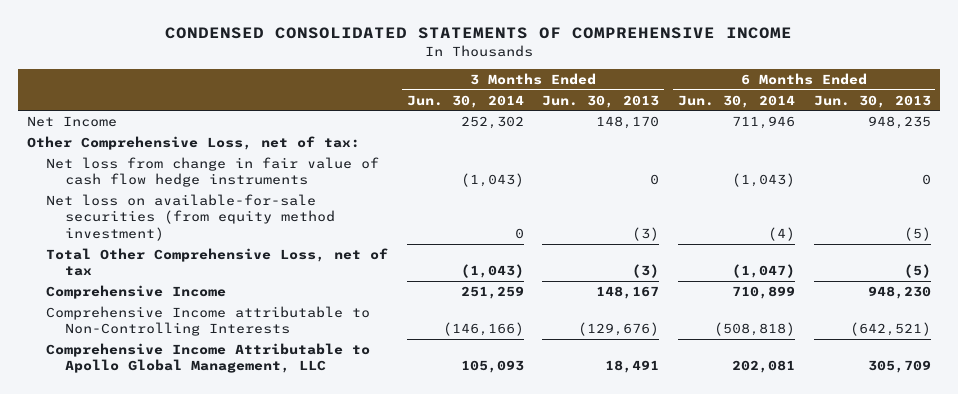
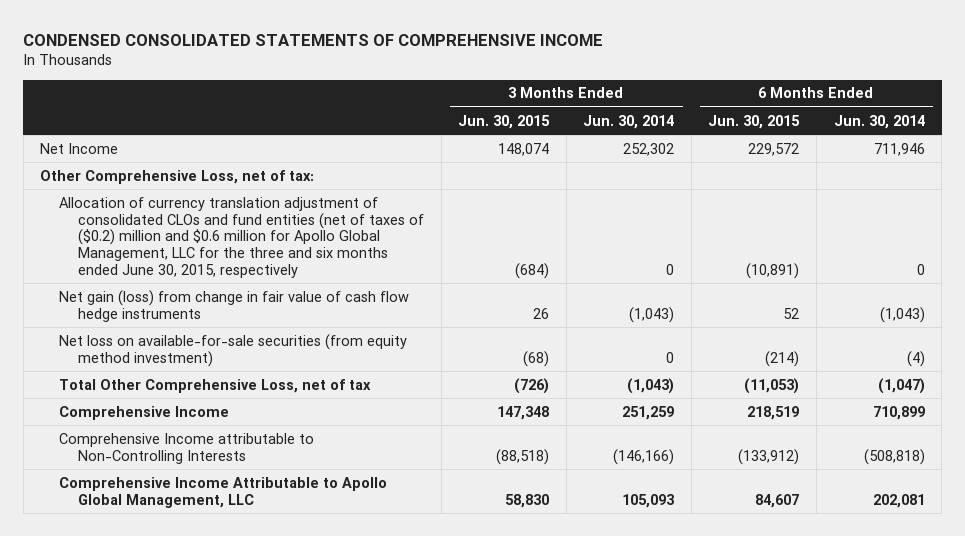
- | 3 Months Ended Jun. 30, 2014 | 3 Months Ended Jun. 30, 2013 | 6 Months Ended Jun. 30, 2014 | 6 Months Ended Jun. 30, 2013
+ | 3 Months Ended Jun. 30, 2015 | 3 Months Ended Jun. 30, 2014 | 6 Months Ended Jun. 30, 2015 | 6 Months Ended Jun. 30, 2014
- Net loss from change in fair value of cash flow hedge instruments | (1,043) | 0 | (1,043) | 0
+ Allocation of currency translation adjustment of consolidated CLOs and fund entities (net of taxes of ($0.2) million and $0.6 million for Apollo Global Management, LLC for the three and six months ended June 30, 2015, respectively | (684) | 0 | (10,891) | 0
+ Net gain (loss) from change in fair value of cash flow hedge instruments | 26 | (1,043) | 52 | (1,043)

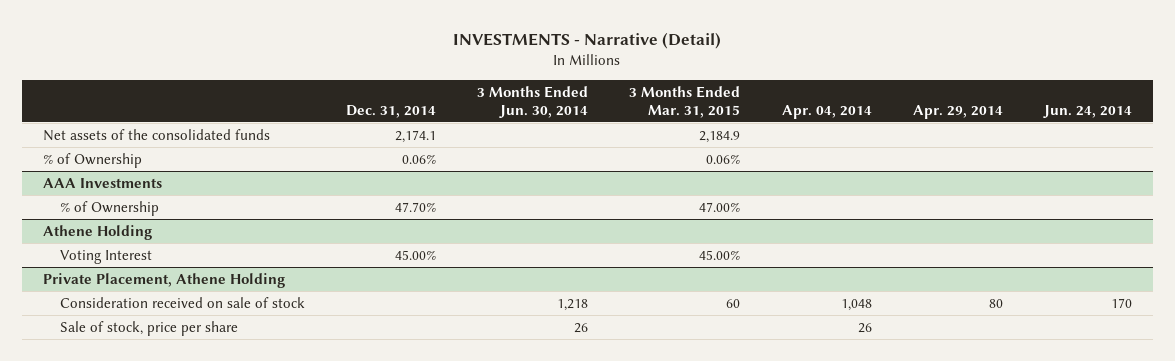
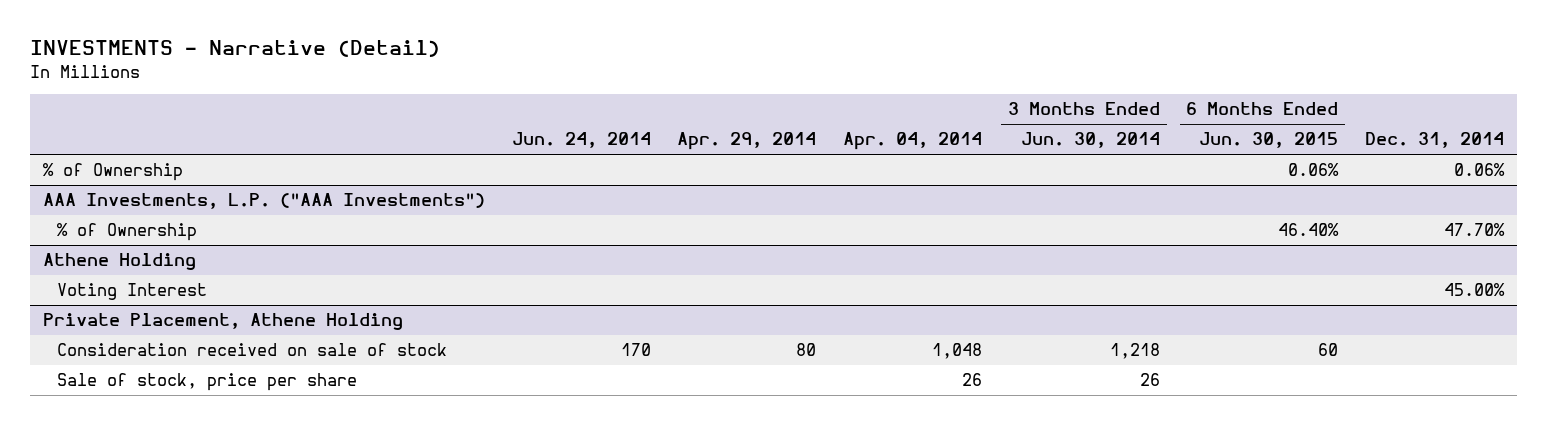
- | Dec. 31, 2014 | 3 Months Ended Jun. 30, 2014 | 3 Months Ended Mar. 31, 2015 | Apr. 04, 2014 | Apr. 29, 2014 | Jun. 24, 2014
+ | Jun. 24, 2014 | Apr. 29, 2014 | Apr. 04, 2014 | 3 Months Ended Jun. 30, 2014 | 6 Months Ended Jun. 30, 2015 | Dec. 31, 2014
- Net assets of the consolidated funds | 2,174.1 | | 2,184.9 | | |
- AAA Investments
+ AAA Investments, L.P. ("AAA Investments")

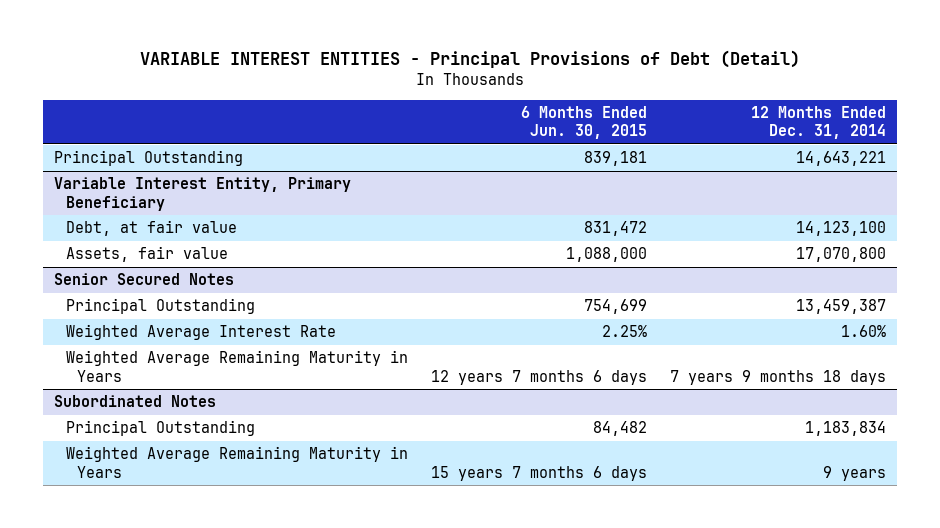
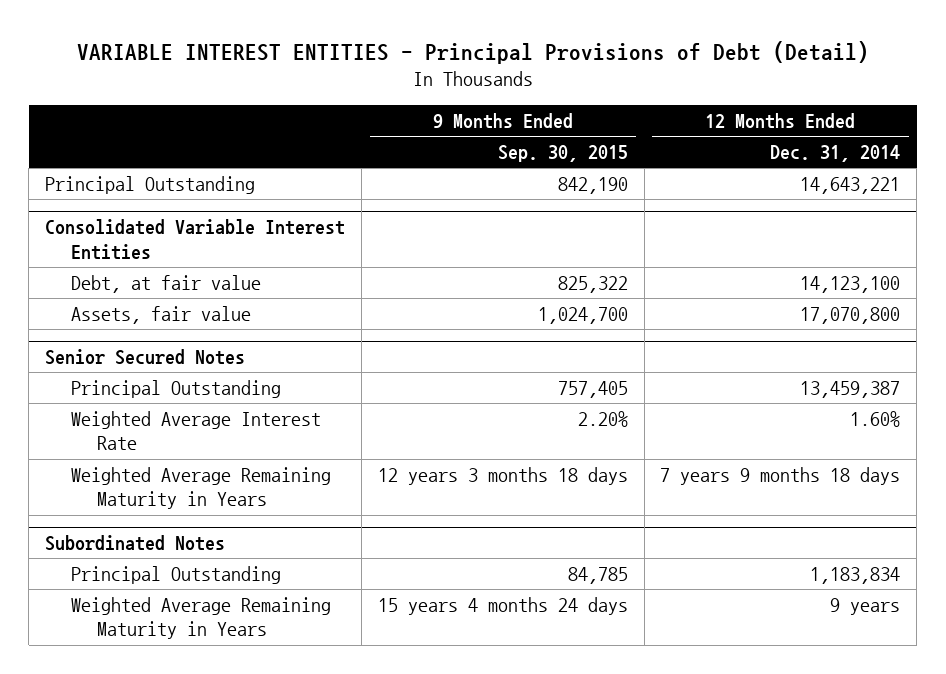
- | 6 Months Ended Jun. 30, 2015 | 12 Months Ended Dec. 31, 2014
+ | 9 Months Ended Sep. 30, 2015 | 12 Months Ended Dec. 31, 2014
- Variable Interest Entity, Primary Beneficiary
+ Consolidated Variable Interest Entities

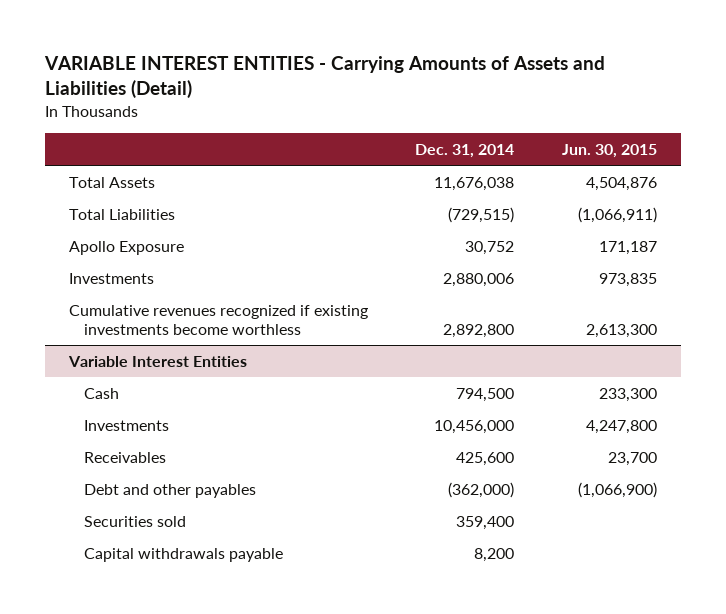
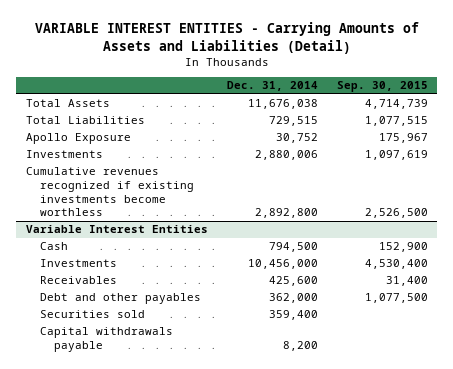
- | Dec. 31, 2014 | Jun. 30, 2015
+ | Dec. 31, 2014 | Sep. 30, 2015
- Total Liabilities | (729,515) | (1,066,911)
+ Total Liabilities | 729,515 | 1,077,515
@ Variable Interest Entities
- Debt and other payables | (362,000) | (1,066,900)
+ Debt and other payables | 362,000 | 1,077,500

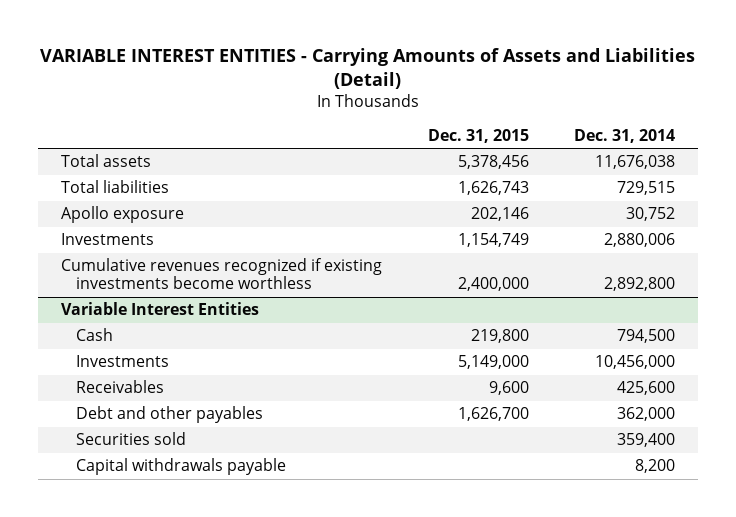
- | Dec. 31, 2014 | Sep. 30, 2015
+ | Dec. 31, 2015 | Dec. 31, 2014
- Total Assets | 11,676,038 | 4,714,739
- Total Liabilities | 729,515 | 1,077,515
- Apollo Exposure | 30,752 | 175,967
+ Total assets | 5,378,456 | 11,676,038
+ Total liabilities | 1,626,743 | 729,515
+ Apollo exposure | 202,146 | 30,752

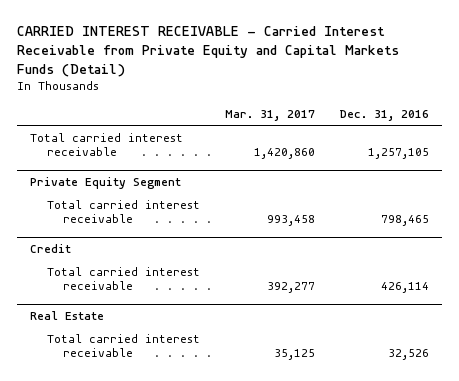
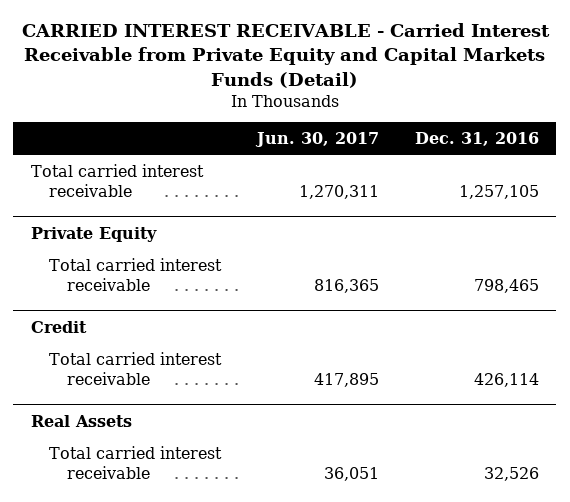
- | Mar. 31, 2017 | Dec. 31, 2016
+ | Jun. 30, 2017 | Dec. 31, 2016
- Private Equity Segment
+ Private Equity
- Real Estate
+ Real Assets

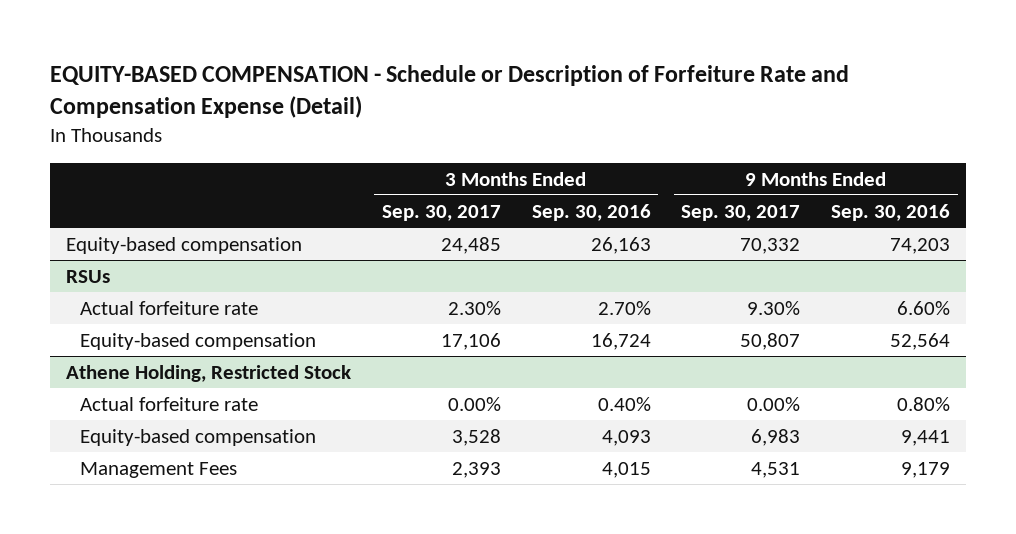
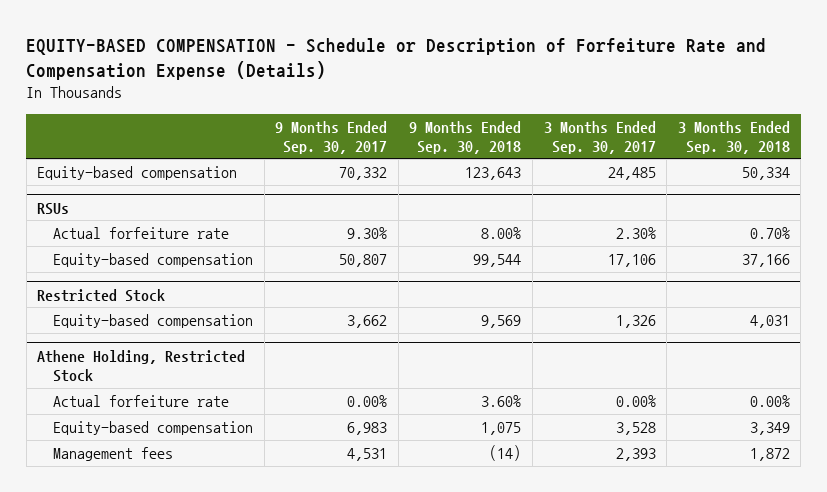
- EQUITY-BASED COMPENSATION - Schedule or Description of Forfeiture Rate and Compensation Expense (Detail)
+ EQUITY-BASED COMPENSATION - Schedule or Description of Forfeiture Rate and Compensation Expense (Details)
- | 3 Months Ended Sep. 30, 2017 | 3 Months Ended Sep. 30, 2016 | 9 Months Ended Sep. 30, 2017 | 9 Months Ended Sep. 30, 2016
+ | 9 Months Ended Sep. 30, 2017 | 9 Months Ended Sep. 30, 2018 | 3 Months Ended Sep. 30, 2017 | 3 Months Ended Sep. 30, 2018
+ Restricted Stock
+ Equity-based compensation | 3,662 | 9,569 | 1,326 | 4,031
@ Athene Holding, Restricted Stock
- Management Fees | 2,393 | 4,015 | 4,531 | 9,179
+ Management fees | 4,531 | (14) | 2,393 | 1,872

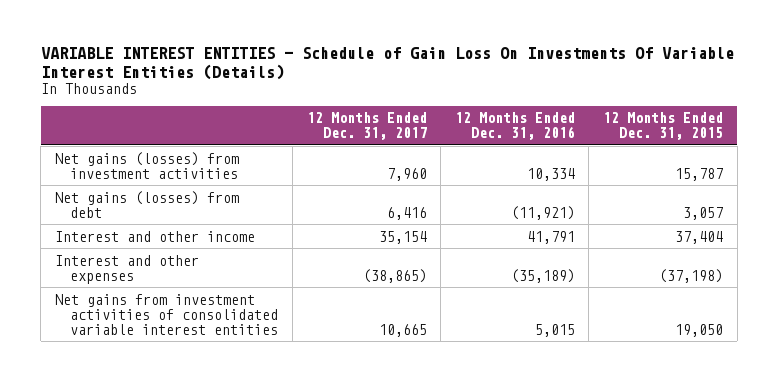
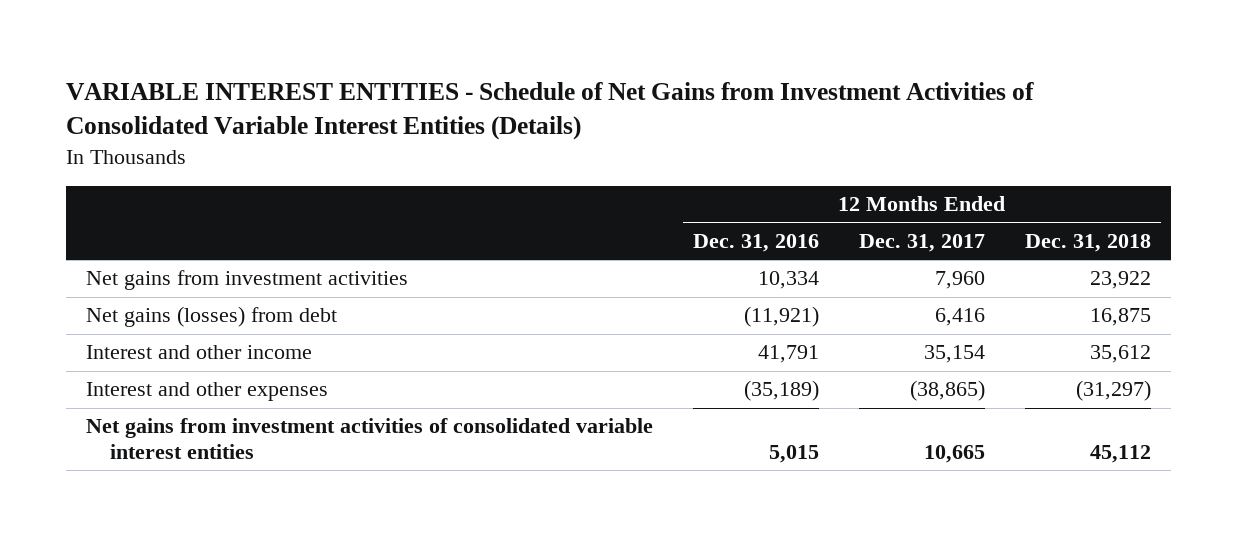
- VARIABLE INTEREST ENTITIES - Schedule of Gain Loss On Investments Of Variable Interest Entities (Details)
+ VARIABLE INTEREST ENTITIES - Schedule of Net Gains from Investment Activities of Consolidated Variable Interest Entities (Details)
- | 12 Months Ended Dec. 31, 2017 | 12 Months Ended Dec. 31, 2016 | 12 Months Ended Dec. 31, 2015
+ | 12 Months Ended Dec. 31, 2016 | 12 Months Ended Dec. 31, 2017 | 12 Months Ended Dec. 31, 2018
- Net gains (losses) from investment activities | 7,960 | 10,334 | 15,787
+ Net gains from investment activities | 10,334 | 7,960 | 23,922

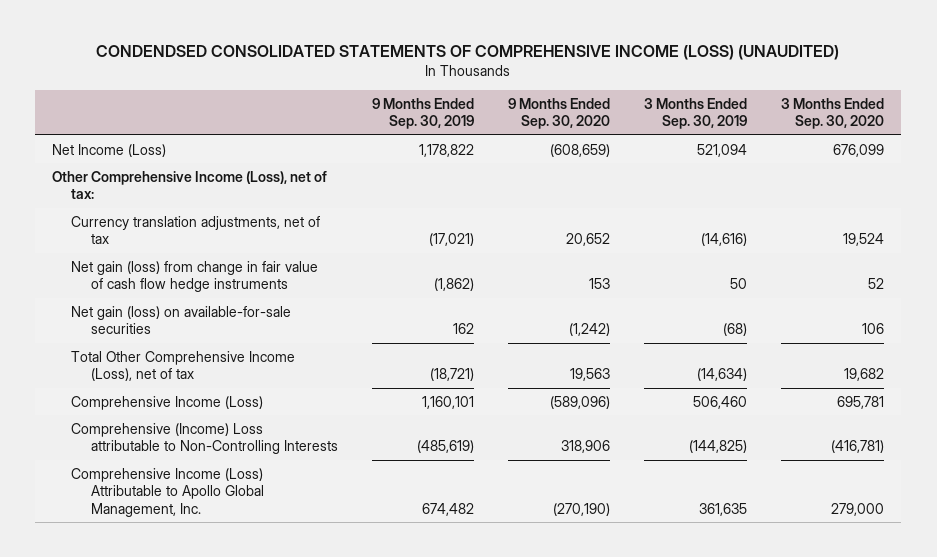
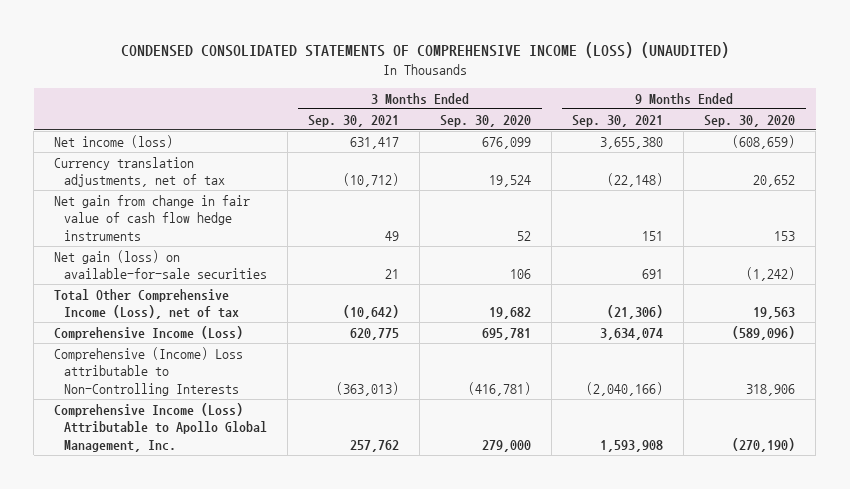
- CONDENDSED CONSOLIDATED STATEMENTS OF COMPREHENSIVE INCOME (LOSS) (UNAUDITED)
+ CONDENSED CONSOLIDATED STATEMENTS OF COMPREHENSIVE INCOME (LOSS) (UNAUDITED)
- | 9 Months Ended Sep. 30, 2019 | 9 Months Ended Sep. 30, 2020 | 3 Months Ended Sep. 30, 2019 | 3 Months Ended Sep. 30, 2020
+ | 3 Months Ended Sep. 30, 2021 | 3 Months Ended Sep. 30, 2020 | 9 Months Ended Sep. 30, 2021 | 9 Months Ended Sep. 30, 2020
- Net Income (Loss) | 1,178,822 | (608,659) | 521,094 | 676,099
- Other Comprehensive Income (Loss), net of tax:
+ Net income (loss) | 631,417 | 676,099 | 3,655,380 | (608,659)
- Net gain (loss) from change in fair value of cash flow hedge instruments | (1,862) | 153 | 50 | 52
+ Net gain from change in fair value of cash flow hedge instruments | 49 | 52 | 151 | 153

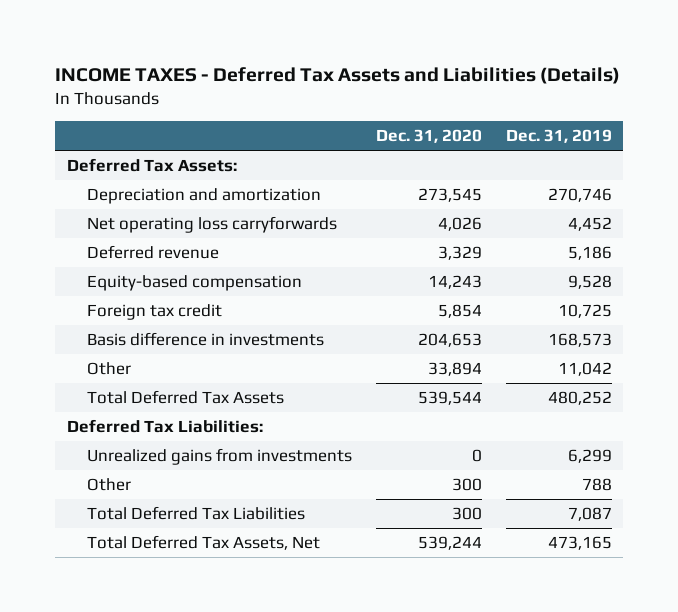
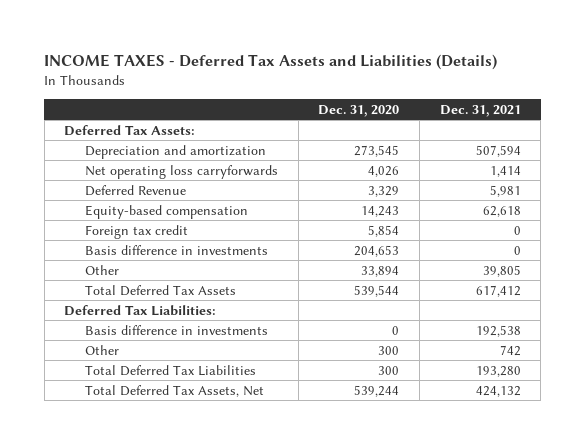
- | Dec. 31, 2020 | Dec. 31, 2019
+ | Dec. 31, 2020 | Dec. 31, 2021
- Deferred revenue | 3,329 | 5,186
+ Deferred Revenue | 3,329 | 5,981
- Unrealized gains from investments | 0 | 6,299
+ Basis difference in investments | 0 | 192,538

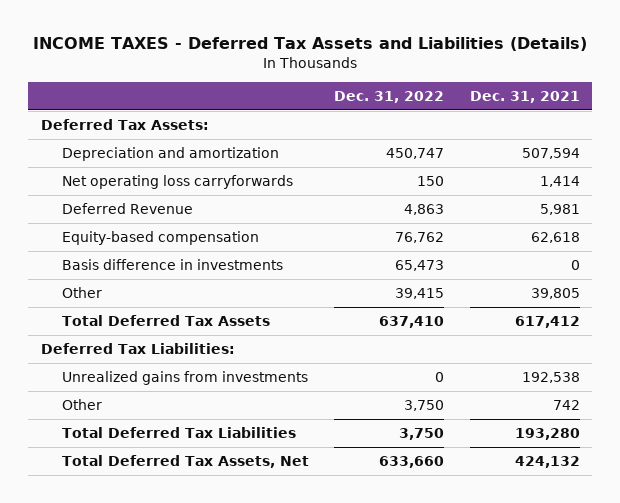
- | Dec. 31, 2020 | Dec. 31, 2021
+ | Dec. 31, 2022 | Dec. 31, 2021
- Foreign tax credit | 5,854 | 0
- Basis difference in investments | 0 | 192,538
+ Unrealized gains from investments | 0 | 192,538

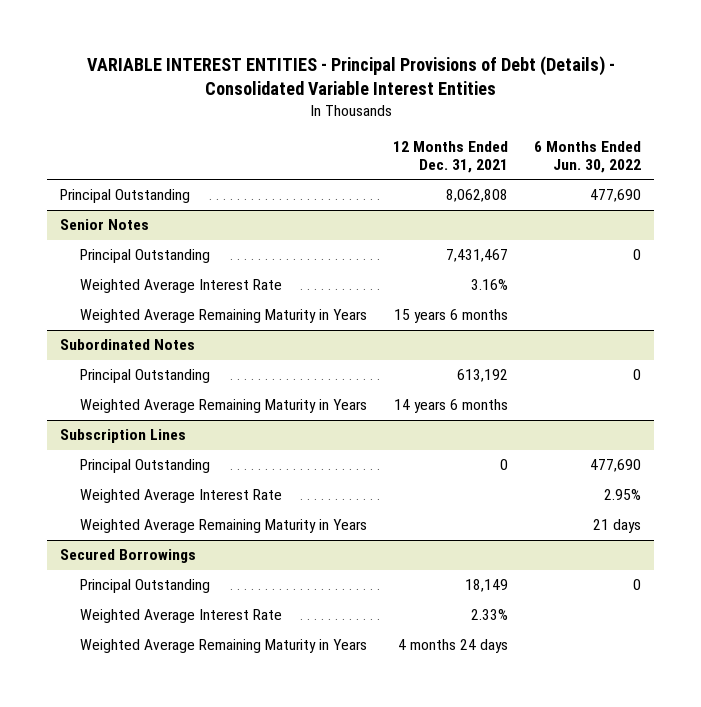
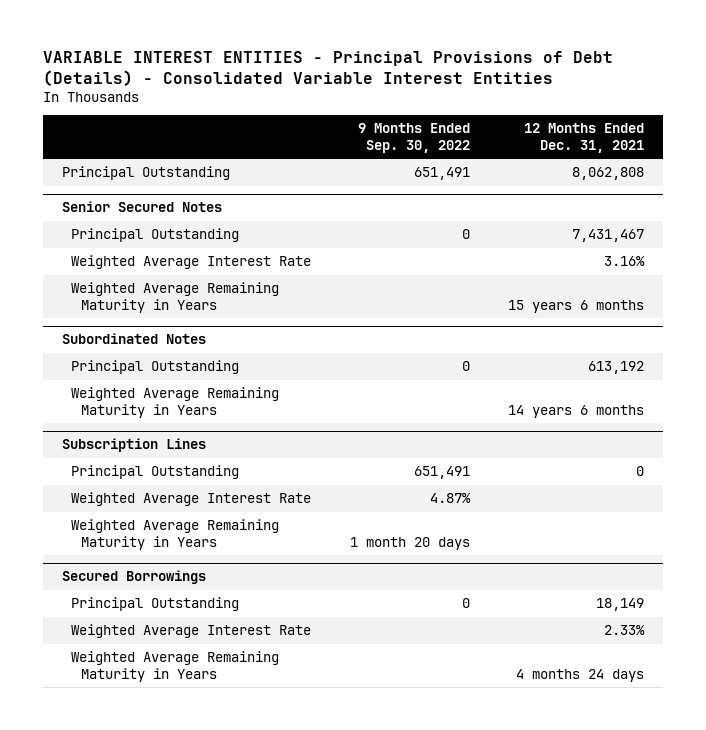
- | 12 Months Ended Dec. 31, 2021 | 6 Months Ended Jun. 30, 2022
+ | 9 Months Ended Sep. 30, 2022 | 12 Months Ended Dec. 31, 2021
- Senior Notes
+ Senior Secured Notes

